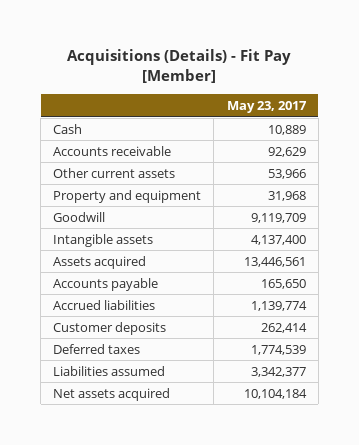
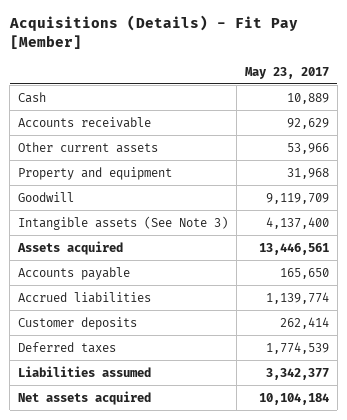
- Intangible assets | 4,137,400
+ Intangible assets (See Note 3) | 4,137,400

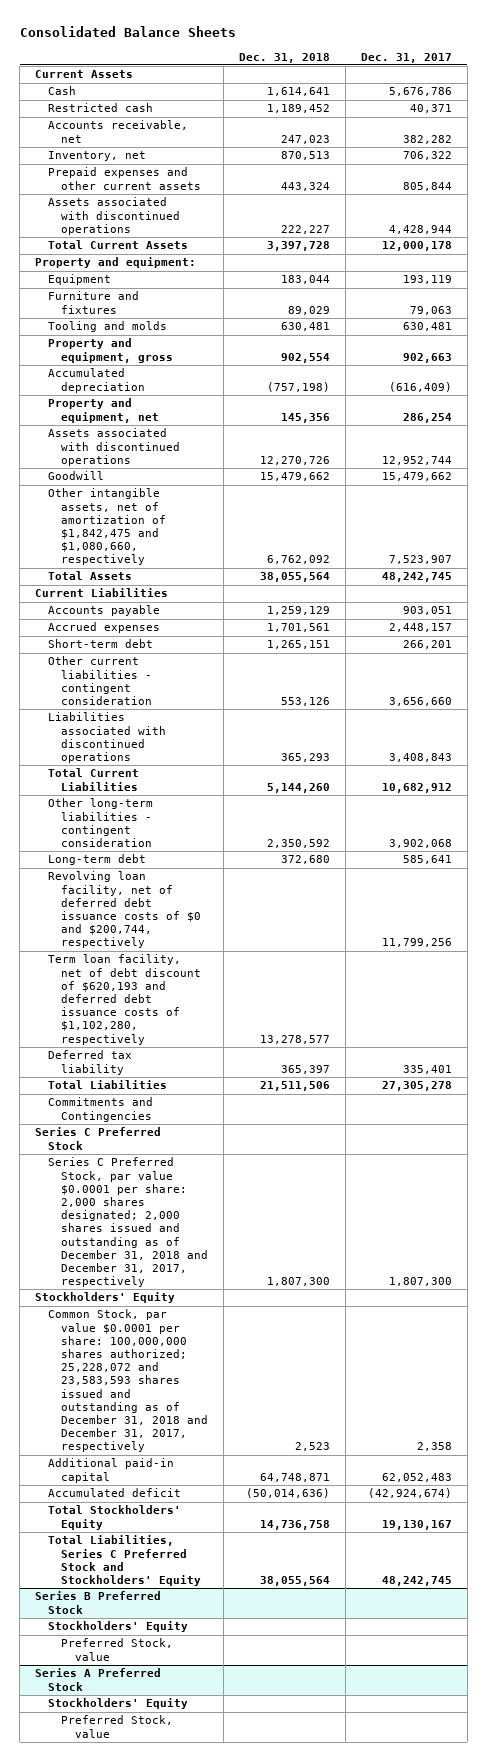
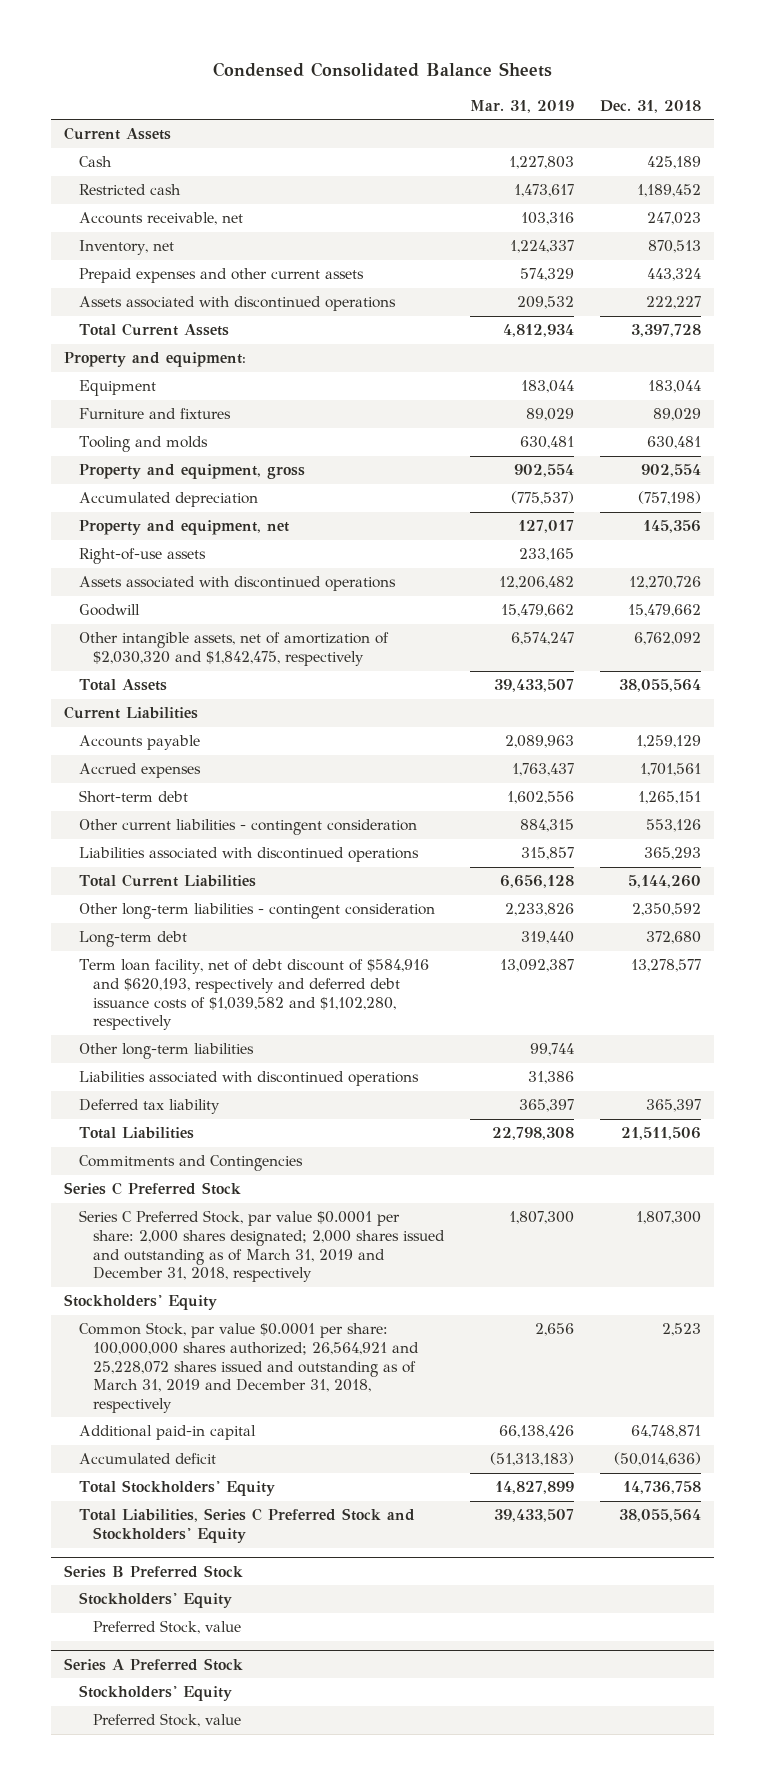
- Consolidated Balance Sheets
+ Condensed Consolidated Balance Sheets
- | Dec. 31, 2018 | Dec. 31, 2017
+ | Mar. 31, 2019 | Dec. 31, 2018
- Cash | 1,614,641 | 5,676,786
+ Cash | 1,227,803 | 425,189
+ Right-of-use assets | 233,165 |
- Other intangible assets, net of amortization of $1,842,475 and $1,080,660, respectively | 6,762,092 | 7,523,907
+ Other intangible assets, net of amortization of $2,030,320 and $1,842,475, respectively | 6,574,247 | 6,762,092
- Revolving loan facility, net of deferred debt issuance costs of $0 and $200,744, respectively | | 11,799,256
- Term loan facility, net of debt discount of $620,193 and deferred debt issuance costs of $1,102,280, respectively | 13,278,577 |
+ Term loan facility, net of debt discount of $584,916 and $620,193, respectively and deferred debt issuance costs of $1,039,582 and $1,102,280, respectively | 13,092,387 | 13,278,577
+ Other long-term liabilities | 99,744 |
+ Liabilities associated with discontinued operations | 31,386 |
- Series C Preferred Stock, par value $0.0001 per share: 2,000 shares designated; 2,000 shares issued and outstanding as of December 31, 2018 and December 31, 2017, respectively | 1,807,300 | 1,807,300
+ Series C Preferred Stock, par value $0.0001 per share: 2,000 shares designated; 2,000 shares issued and outstanding as of March 31, 2019 and December 31, 2018, respectively | 1,807,300 | 1,807,300
- Common Stock, par value $0.0001 per share: 100,000,000 shares authorized; 25,228,072 and 23,583,593 shares issued and outstanding as of December 31, 2018 and December 31, 2017, respectively | 2,523 | 2,358
+ Common Stock, par value $0.0001 per share: 100,000,000 shares authorized; 26,564,921 and 25,228,072 shares issued and outstanding as of March 31, 2019 and December 31, 2018, respectively | 2,656 | 2,523

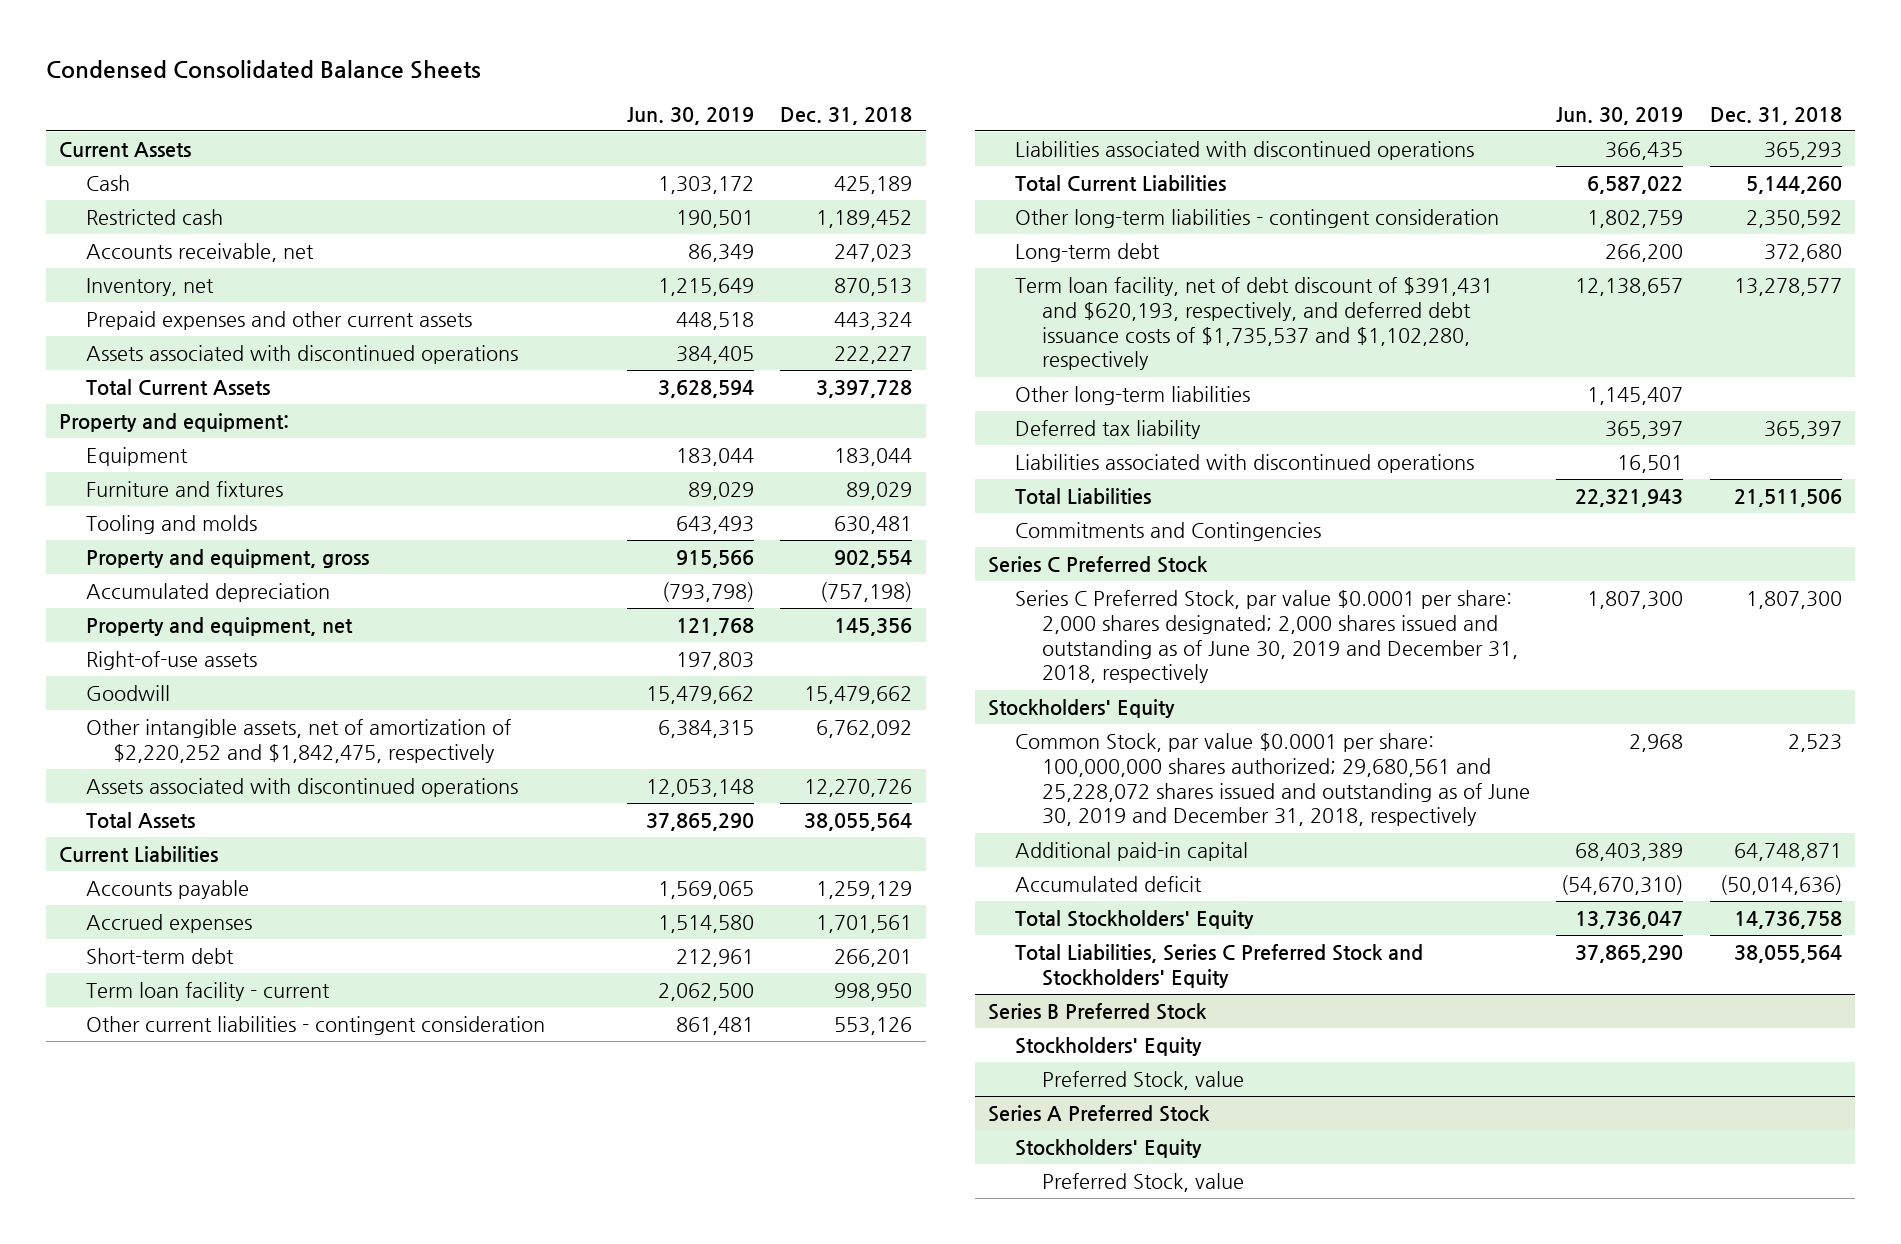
- | Mar. 31, 2019 | Dec. 31, 2018
+ | Jun. 30, 2019 | Dec. 31, 2018
- Other intangible assets, net of amortization of $2,030,320 and $1,842,475, respectively | 6,574,247 | 6,762,092
+ Other intangible assets, net of amortization of $2,220,252 and $1,842,475, respectively | 6,384,315 | 6,762,092
moved down: Assets associated with discontinued operations | 12,053,148 | 12,270,726
- Short-term debt | 1,602,556 | 1,265,151
+ Short-term debt | 212,961 | 266,201
+ Term loan facility - current | 2,062,500 | 998,950
- Term loan facility, net of debt discount of $584,916 and $620,193, respectively and deferred debt issuance costs of $1,039,582 and $1,102,280, respectively | 13,092,387 | 13,278,577
+ Term loan facility, net of debt discount of $391,431 and $620,193, respectively, and deferred debt issuance costs of $1,735,537 and $1,102,280, respectively | 12,138,657 | 13,278,577
moved down: Liabilities associated with discontinued operations | 16,501 |
- Series C Preferred Stock, par value $0.0001 per share: 2,000 shares designated; 2,000 shares issued and outstanding as of March 31, 2019 and December 31, 2018, respectively | 1,807,300 | 1,807,300
+ Series C Preferred Stock, par value $0.0001 per share: 2,000 shares designated; 2,000 shares issued and outstanding as of June 30, 2019 and December 31, 2018, respectively | 1,807,300 | 1,807,300
- Common Stock, par value $0.0001 per share: 100,000,000 shares authorized; 26,564,921 and 25,228,072 shares issued and outstanding as of March 31, 2019 and December 31, 2018, respectively | 2,656 | 2,523
+ Common Stock, par value $0.0001 per share: 100,000,000 shares authorized; 29,680,561 and 25,228,072 shares issued and outstanding as of June 30, 2019 and December 31, 2018, respectively | 2,968 | 2,523

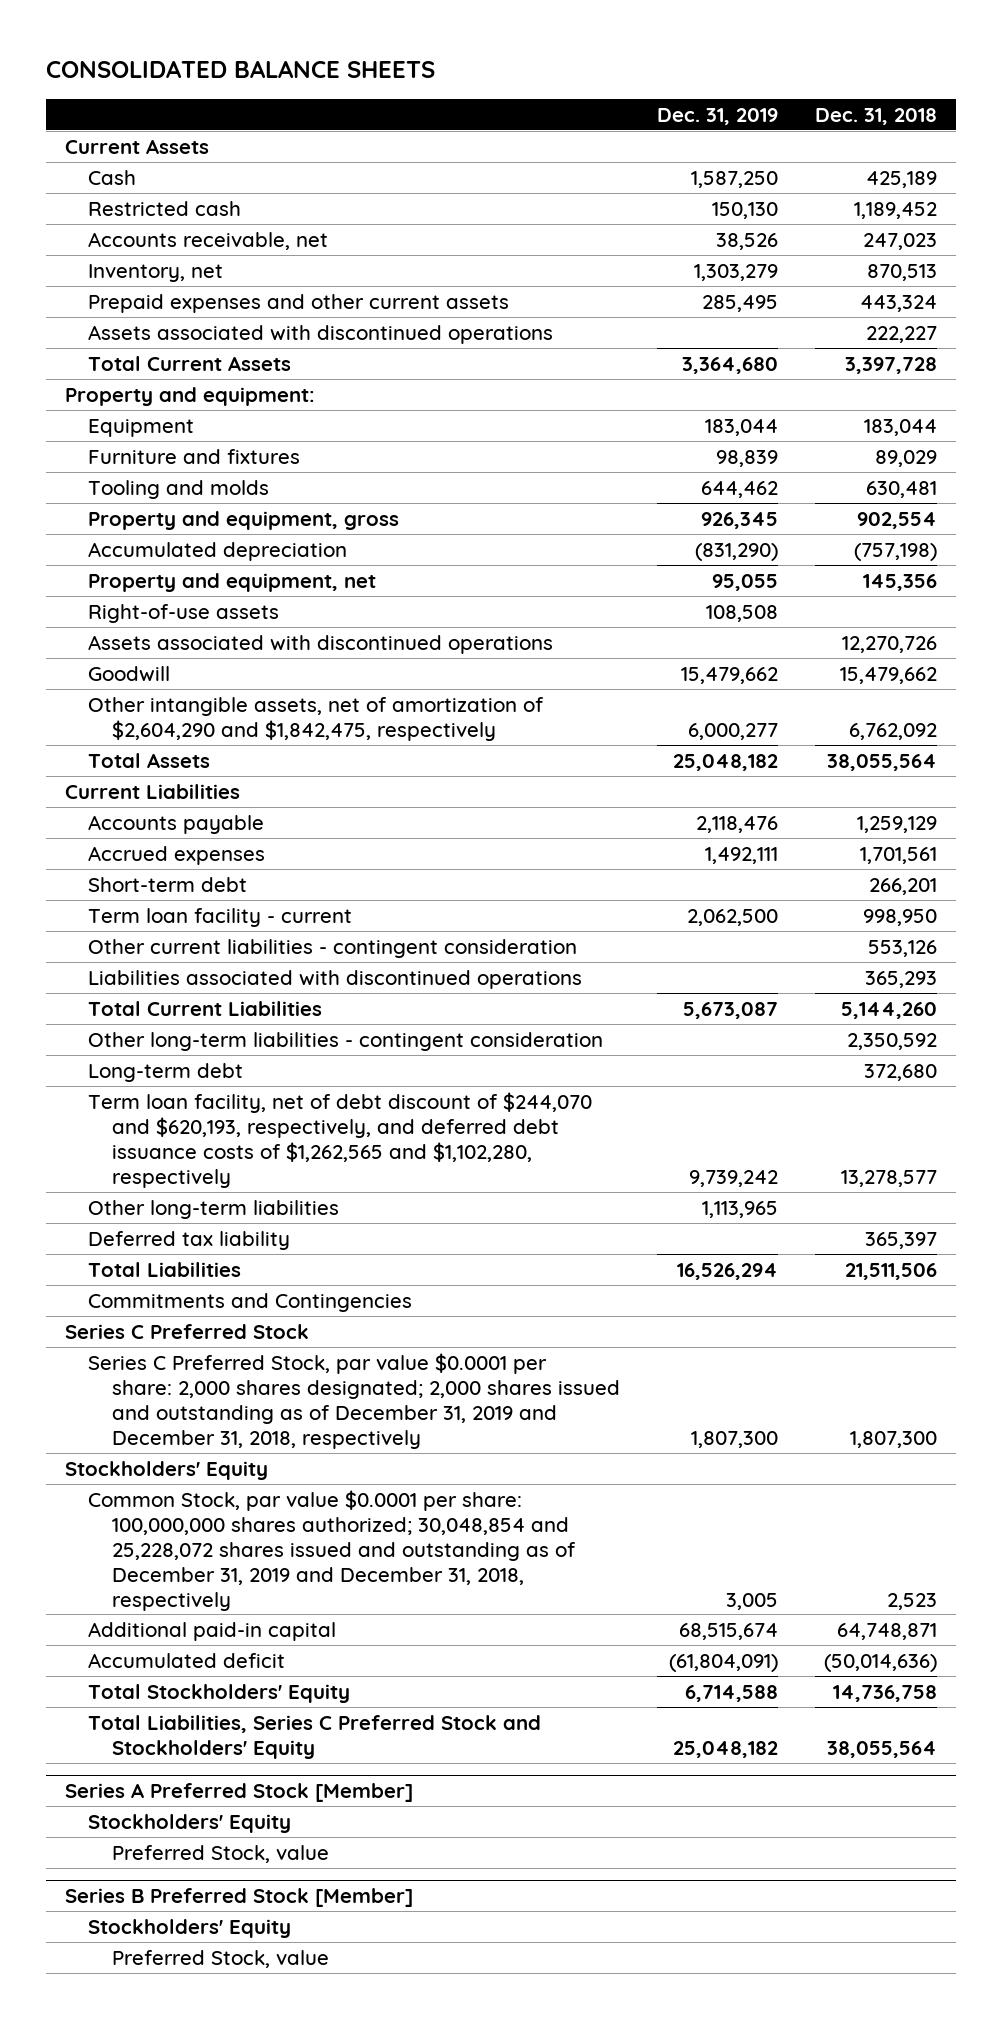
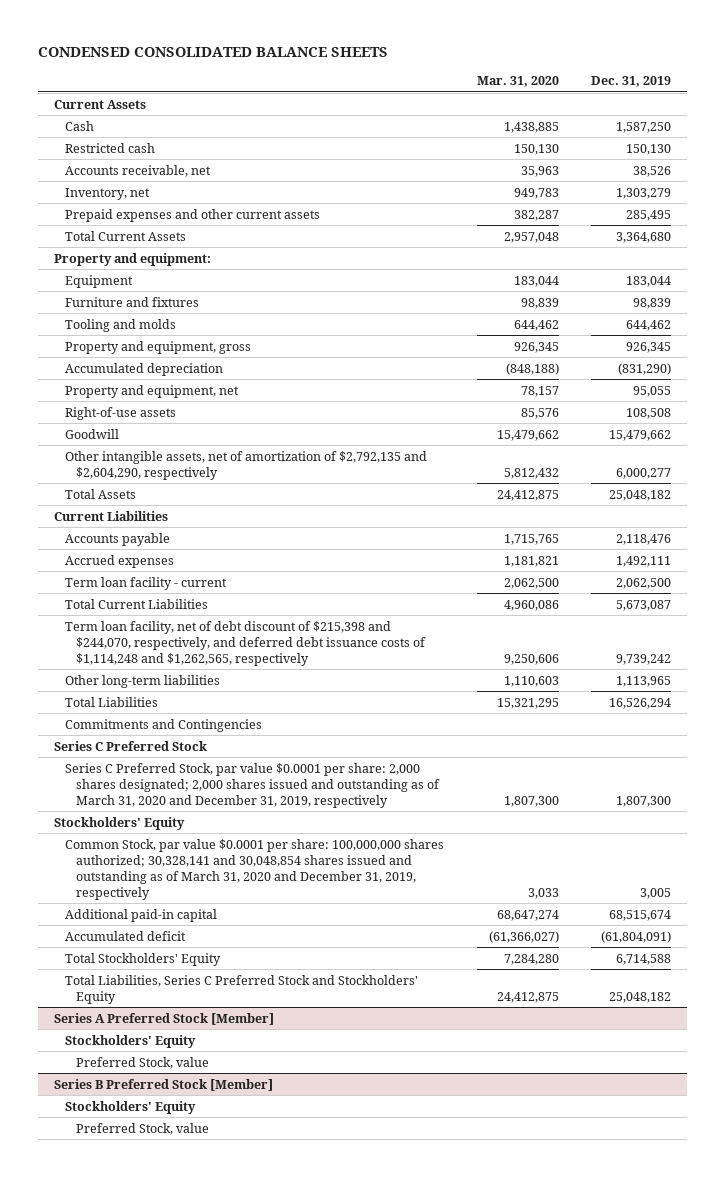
- CONSOLIDATED BALANCE SHEETS
+ CONDENSED CONSOLIDATED BALANCE SHEETS
- | Dec. 31, 2019 | Dec. 31, 2018
+ | Mar. 31, 2020 | Dec. 31, 2019
- Assets associated with discontinued operations | | 222,227
- Assets associated with discontinued operations | | 12,270,726
- Other intangible assets, net of amortization of $2,604,290 and $1,842,475, respectively | 6,000,277 | 6,762,092
+ Other intangible assets, net of amortization of $2,792,135 and $2,604,290, respectively | 5,812,432 | 6,000,277
- Short-term debt | | 266,201
- Other current liabilities - contingent consideration | | 553,126
- Liabilities associated with discontinued operations | | 365,293
- Other long-term liabilities - contingent consideration | | 2,350,592
- Long-term debt | | 372,680
- Term loan facility, net of debt discount of $244,070 and $620,193, respectively, and deferred debt issuance costs of $1,262,565 and $1,102,280, respectively | 9,739,242 | 13,278,577
+ Term loan facility, net of debt discount of $215,398 and $244,070, respectively, and deferred debt issuance costs of $1,114,248 and $1,262,565, respectively | 9,250,606 | 9,739,242
- Deferred tax liability | | 365,397
- Series C Preferred Stock, par value $0.0001 per share: 2,000 shares designated; 2,000 shares issued and outstanding as of December 31, 2019 and December 31, 2018, respectively | 1,807,300 | 1,807,300
+ Series C Preferred Stock, par value $0.0001 per share: 2,000 shares designated; 2,000 shares issued and outstanding as of March 31, 2020 and December 31, 2019, respectively | 1,807,300 | 1,807,300
- Common Stock, par value $0.0001 per share: 100,000,000 shares authorized; 30,048,854 and 25,228,072 shares issued and outstanding as of December 31, 2019 and December 31, 2018, respectively | 3,005 | 2,523
+ Common Stock, par value $0.0001 per share: 100,000,000 shares authorized; 30,328,141 and 30,048,854 shares issued and outstanding as of March 31, 2020 and December 31, 2019, respectively | 3,033 | 3,005

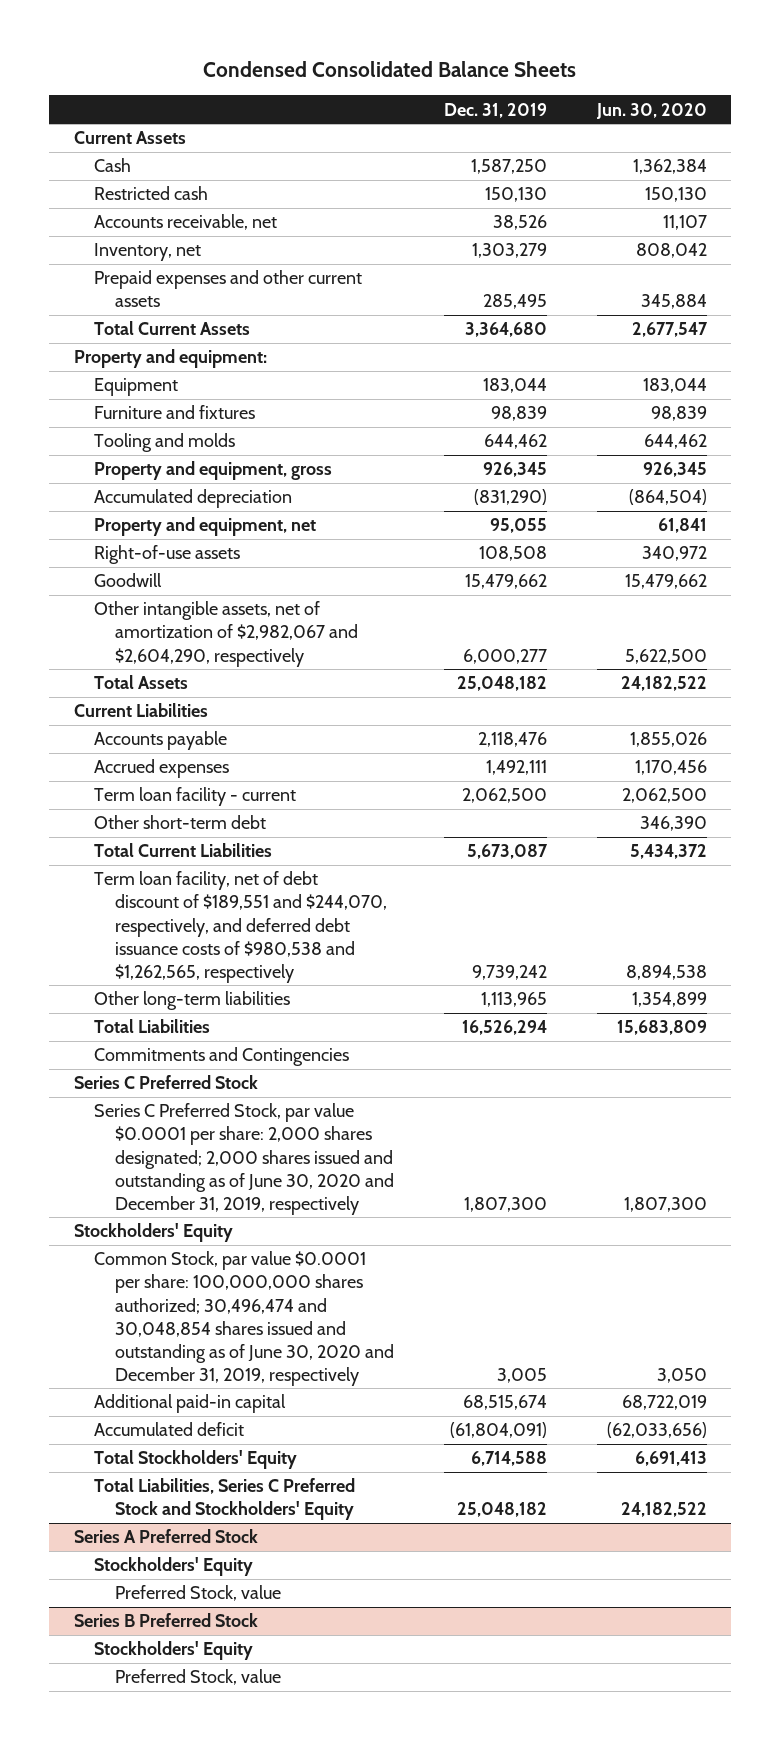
- CONDENSED CONSOLIDATED BALANCE SHEETS
+ Condensed Consolidated Balance Sheets
- | Mar. 31, 2020 | Dec. 31, 2019
+ | Dec. 31, 2019 | Jun. 30, 2020
- Other intangible assets, net of amortization of $2,792,135 and $2,604,290, respectively | 5,812,432 | 6,000,277
+ Other intangible assets, net of amortization of $2,982,067 and $2,604,290, respectively | 6,000,277 | 5,622,500
+ Other short-term debt | | 346,390
- Term loan facility, net of debt discount of $215,398 and $244,070, respectively, and deferred debt issuance costs of $1,114,248 and $1,262,565, respectively | 9,250,606 | 9,739,242
+ Term loan facility, net of debt discount of $189,551 and $244,070, respectively, and deferred debt issuance costs of $980,538 and $1,262,565, respectively | 9,739,242 | 8,894,538
- Series C Preferred Stock, par value $0.0001 per share: 2,000 shares designated; 2,000 shares issued and outstanding as of March 31, 2020 and December 31, 2019, respectively | 1,807,300 | 1,807,300
+ Series C Preferred Stock, par value $0.0001 per share: 2,000 shares designated; 2,000 shares issued and outstanding as of June 30, 2020 and December 31, 2019, respectively | 1,807,300 | 1,807,300
- Common Stock, par value $0.0001 per share: 100,000,000 shares authorized; 30,328,141 and 30,048,854 shares issued and outstanding as of March 31, 2020 and December 31, 2019, respectively | 3,033 | 3,005
+ Common Stock, par value $0.0001 per share: 100,000,000 shares authorized; 30,496,474 and 30,048,854 shares issued and outstanding as of June 30, 2020 and December 31, 2019, respectively | 3,005 | 3,050
- Series A Preferred Stock [Member]
+ Series A Preferred Stock
- Series B Preferred Stock [Member]
+ Series B Preferred Stock

